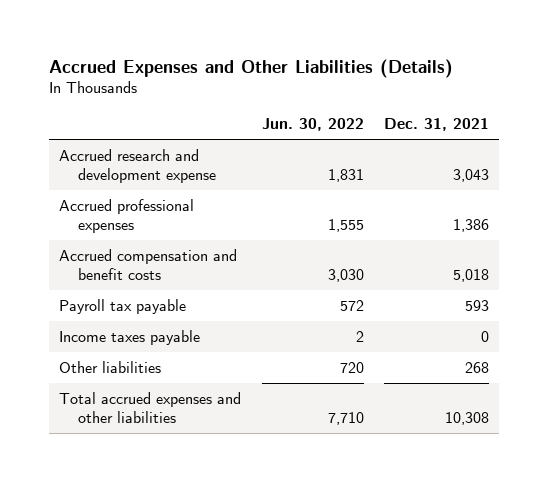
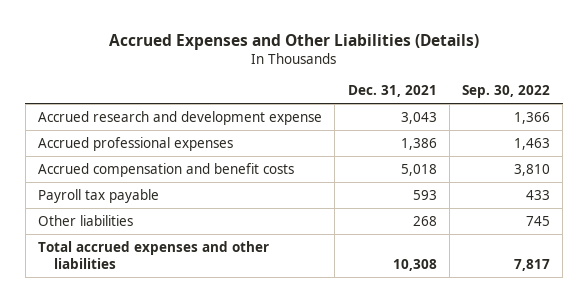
- | Jun. 30, 2022 | Dec. 31, 2021
+ | Dec. 31, 2021 | Sep. 30, 2022
- Income taxes payable | 2 | 0

